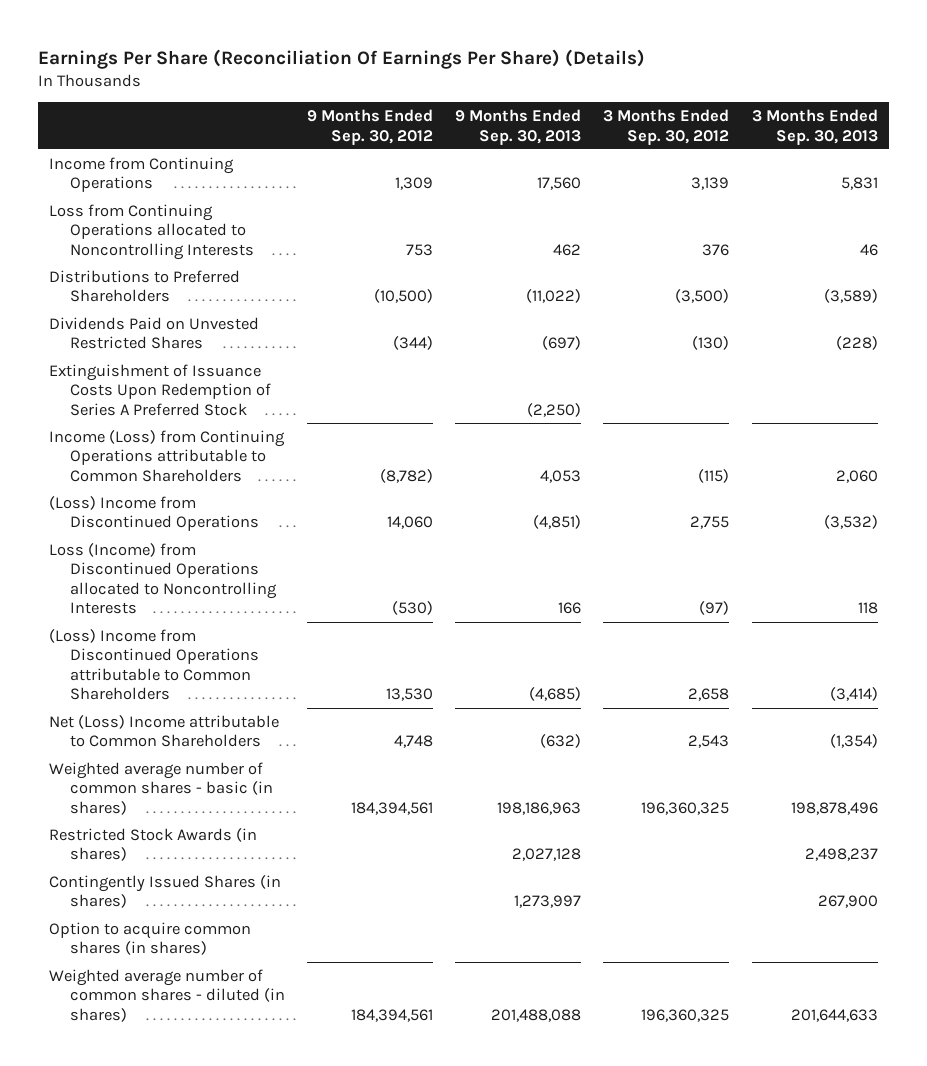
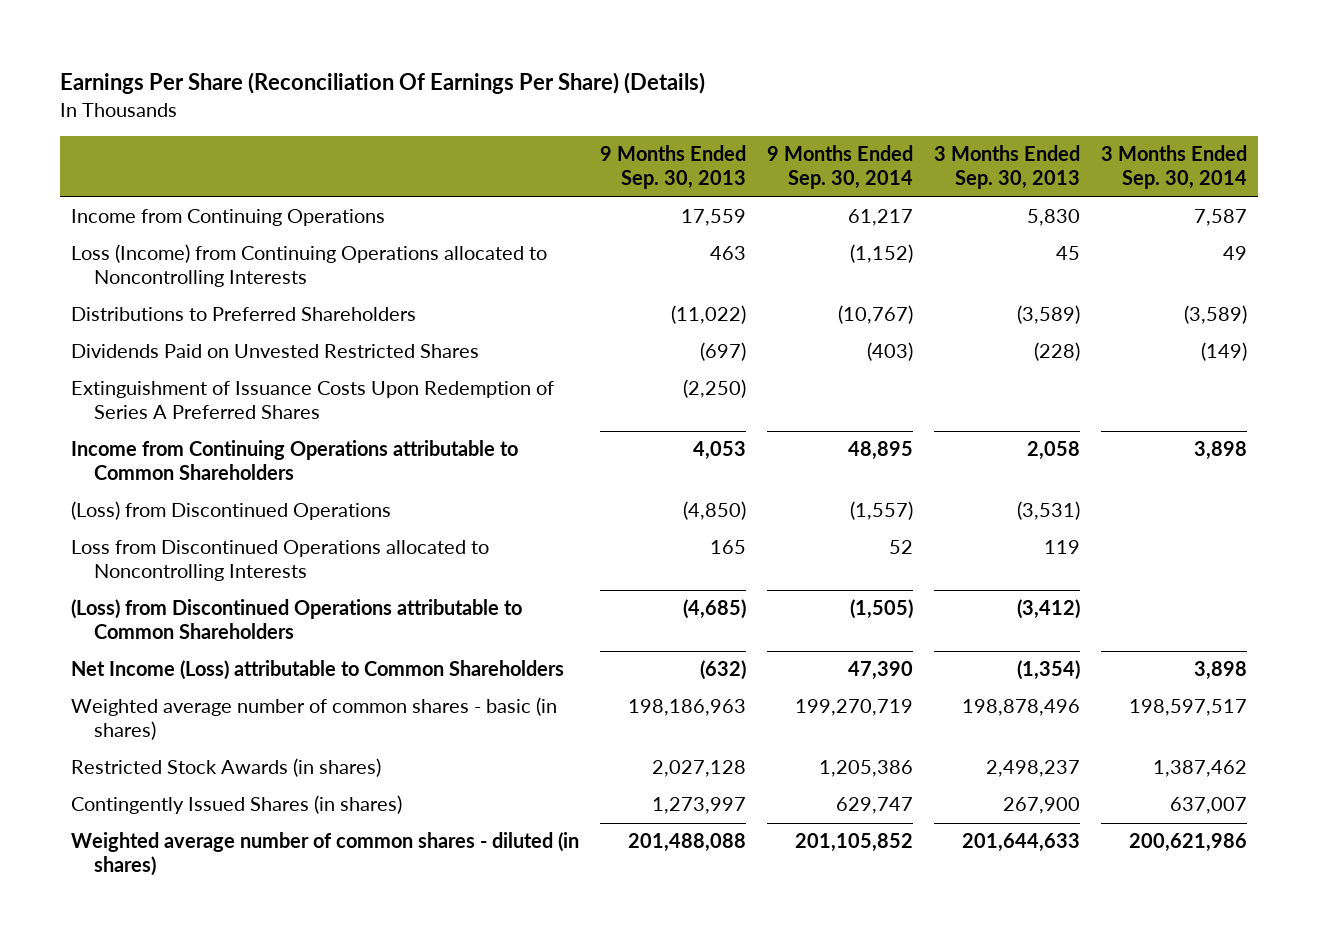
- | 9 Months Ended Sep. 30, 2012 | 9 Months Ended Sep. 30, 2013 | 3 Months Ended Sep. 30, 2012 | 3 Months Ended Sep. 30, 2013
+ | 9 Months Ended Sep. 30, 2013 | 9 Months Ended Sep. 30, 2014 | 3 Months Ended Sep. 30, 2013 | 3 Months Ended Sep. 30, 2014
- Income from Continuing Operations | 1,309 | 17,560 | 3,139 | 5,831
- Loss from Continuing Operations allocated to Noncontrolling Interests | 753 | 462 | 376 | 46
+ Income from Continuing Operations | 17,559 | 61,217 | 5,830 | 7,587
+ Loss (Income) from Continuing Operations allocated to Noncontrolling Interests | 463 | (1,152) | 45 | 49
- Extinguishment of Issuance Costs Upon Redemption of Series A Preferred Stock | | (2,250) | |
- Income (Loss) from Continuing Operations attributable to Common Shareholders | (8,782) | 4,053 | (115) | 2,060
- (Loss) Income from Discontinued Operations | 14,060 | (4,851) | 2,755 | (3,532)
- Loss (Income) from Discontinued Operations allocated to Noncontrolling Interests | (530) | 166 | (97) | 118
- (Loss) Income from Discontinued Operations attributable to Common Shareholders | 13,530 | (4,685) | 2,658 | (3,414)
- Net (Loss) Income attributable to Common Shareholders | 4,748 | (632) | 2,543 | (1,354)
+ Extinguishment of Issuance Costs Upon Redemption of Series A Preferred Shares | (2,250) | | |
+ Income from Continuing Operations attributable to Common Shareholders | 4,053 | 48,895 | 2,058 | 3,898
+ (Loss) from Discontinued Operations | (4,850) | (1,557) | (3,531) |
+ Loss from Discontinued Operations allocated to Noncontrolling Interests | 165 | 52 | 119 |
+ (Loss) from Discontinued Operations attributable to Common Shareholders | (4,685) | (1,505) | (3,412) |
+ Net Income (Loss) attributable to Common Shareholders | (632) | 47,390 | (1,354) | 3,898
- Option to acquire common shares (in shares)

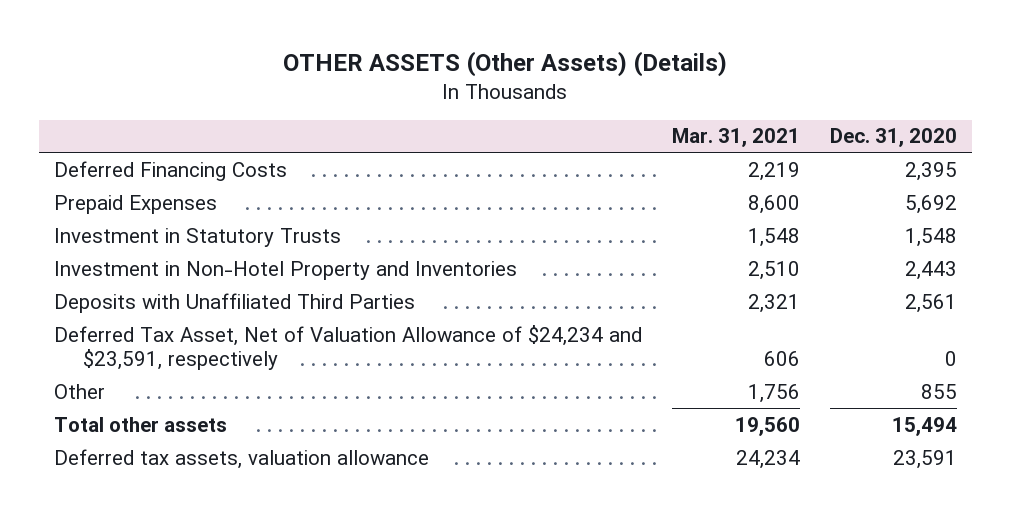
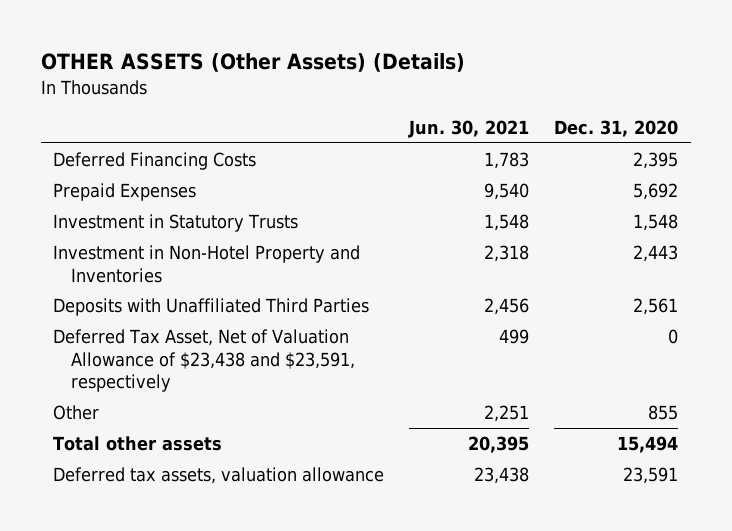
- | Mar. 31, 2021 | Dec. 31, 2020
+ | Jun. 30, 2021 | Dec. 31, 2020
- Deferred Tax Asset, Net of Valuation Allowance of $24,234 and $23,591, respectively | 606 | 0
+ Deferred Tax Asset, Net of Valuation Allowance of $23,438 and $23,591, respectively | 499 | 0

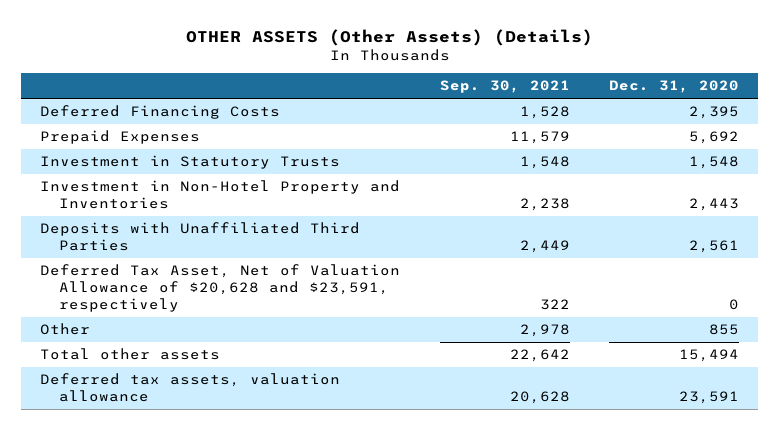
- | Jun. 30, 2021 | Dec. 31, 2020
+ | Sep. 30, 2021 | Dec. 31, 2020
- Deferred Tax Asset, Net of Valuation Allowance of $23,438 and $23,591, respectively | 499 | 0
+ Deferred Tax Asset, Net of Valuation Allowance of $20,628 and $23,591, respectively | 322 | 0

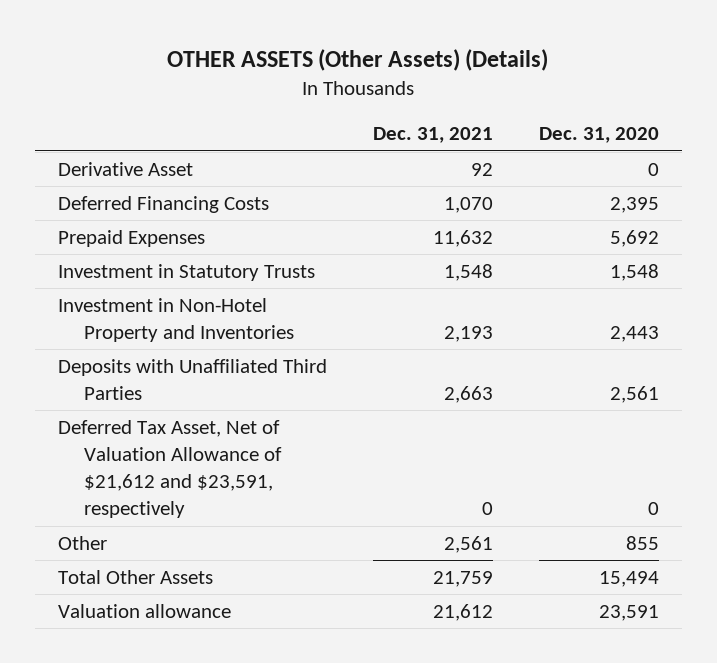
- | Sep. 30, 2021 | Dec. 31, 2020
+ | Dec. 31, 2021 | Dec. 31, 2020
+ Derivative Asset | 92 | 0
- Deferred Tax Asset, Net of Valuation Allowance of $20,628 and $23,591, respectively | 322 | 0
+ Deferred Tax Asset, Net of Valuation Allowance of $21,612 and $23,591, respectively | 0 | 0
- Total other assets | 22,642 | 15,494
- Deferred tax assets, valuation allowance | 20,628 | 23,591
+ Total Other Assets | 21,759 | 15,494
+ Valuation allowance | 21,612 | 23,591

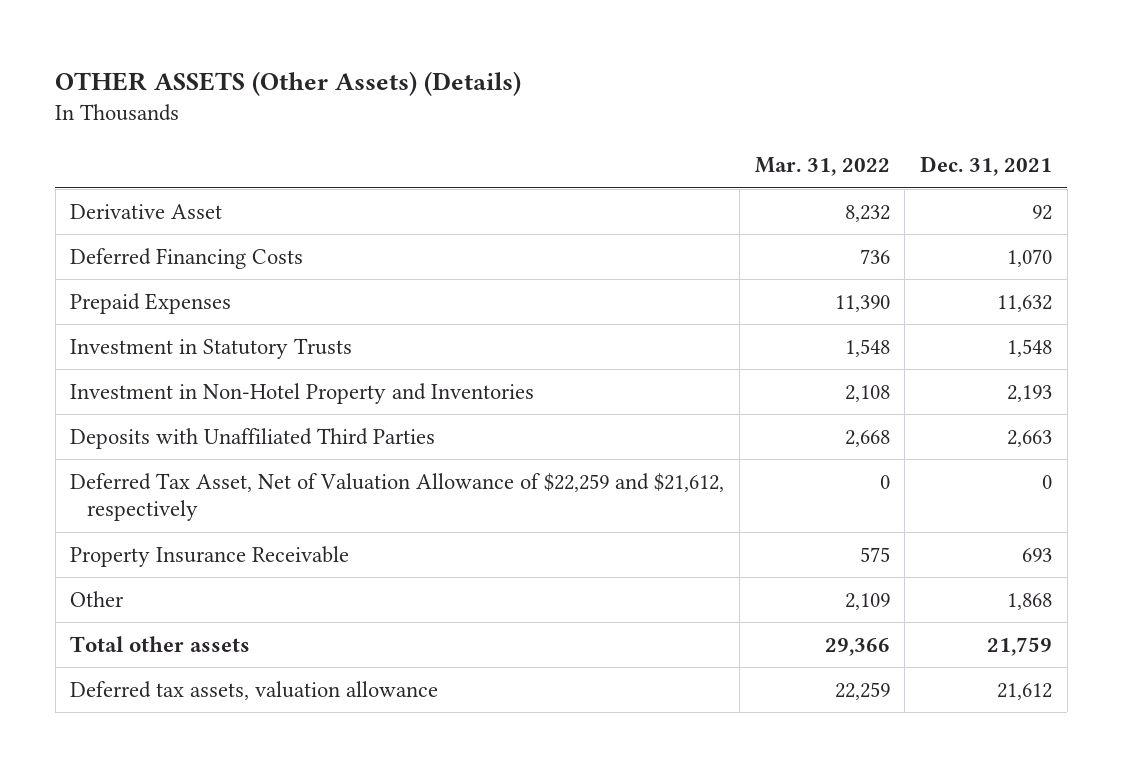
- | Dec. 31, 2021 | Dec. 31, 2020
+ | Mar. 31, 2022 | Dec. 31, 2021
- Deferred Tax Asset, Net of Valuation Allowance of $21,612 and $23,591, respectively | 0 | 0
- Other | 2,561 | 855
- Total Other Assets | 21,759 | 15,494
- Valuation allowance | 21,612 | 23,591
+ Deferred Tax Asset, Net of Valuation Allowance of $22,259 and $21,612, respectively | 0 | 0
+ Property Insurance Receivable | 575 | 693
+ Other | 2,109 | 1,868
+ Total other assets | 29,366 | 21,759
+ Deferred tax assets, valuation allowance | 22,259 | 21,612

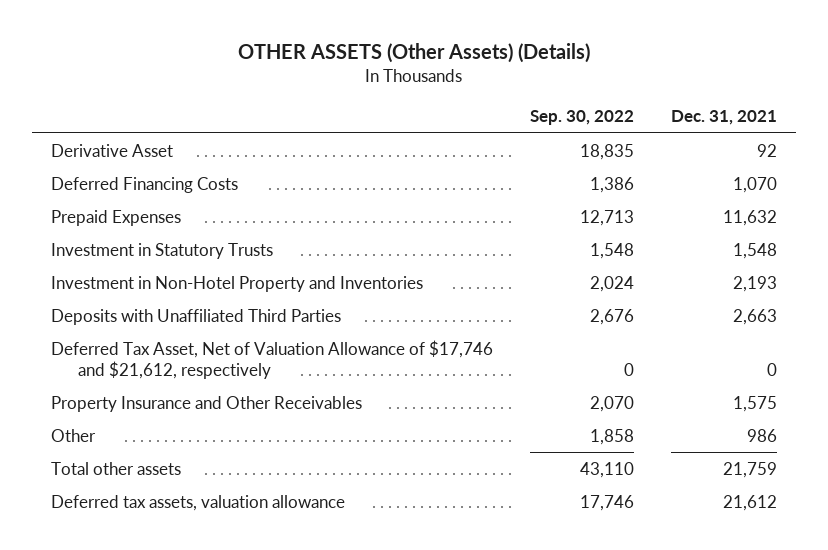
- | Mar. 31, 2022 | Dec. 31, 2021
+ | Sep. 30, 2022 | Dec. 31, 2021
- Deferred Tax Asset, Net of Valuation Allowance of $22,259 and $21,612, respectively | 0 | 0
- Property Insurance Receivable | 575 | 693
- Other | 2,109 | 1,868
+ Deferred Tax Asset, Net of Valuation Allowance of $17,746 and $21,612, respectively | 0 | 0
+ Property Insurance and Other Receivables | 2,070 | 1,575
+ Other | 1,858 | 986

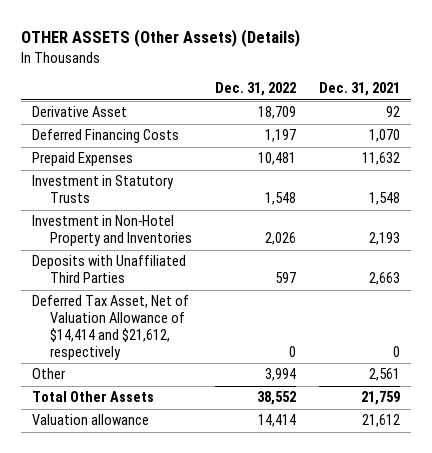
- | Sep. 30, 2022 | Dec. 31, 2021
+ | Dec. 31, 2022 | Dec. 31, 2021
- Deferred Tax Asset, Net of Valuation Allowance of $17,746 and $21,612, respectively | 0 | 0
- Property Insurance and Other Receivables | 2,070 | 1,575
- Other | 1,858 | 986
- Total other assets | 43,110 | 21,759
- Deferred tax assets, valuation allowance | 17,746 | 21,612
+ Deferred Tax Asset, Net of Valuation Allowance of $14,414 and $21,612, respectively | 0 | 0
+ Other | 3,994 | 2,561
+ Total Other Assets | 38,552 | 21,759
+ Valuation allowance | 14,414 | 21,612

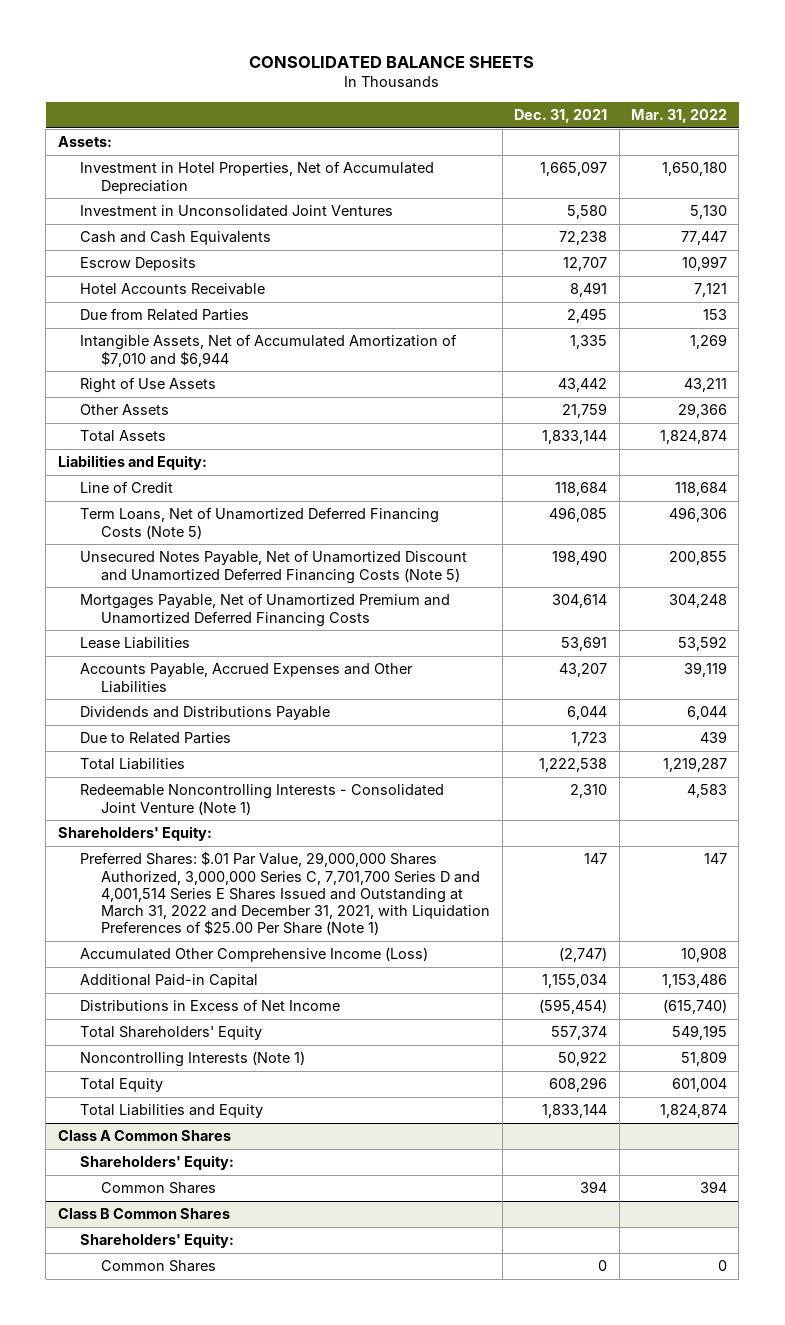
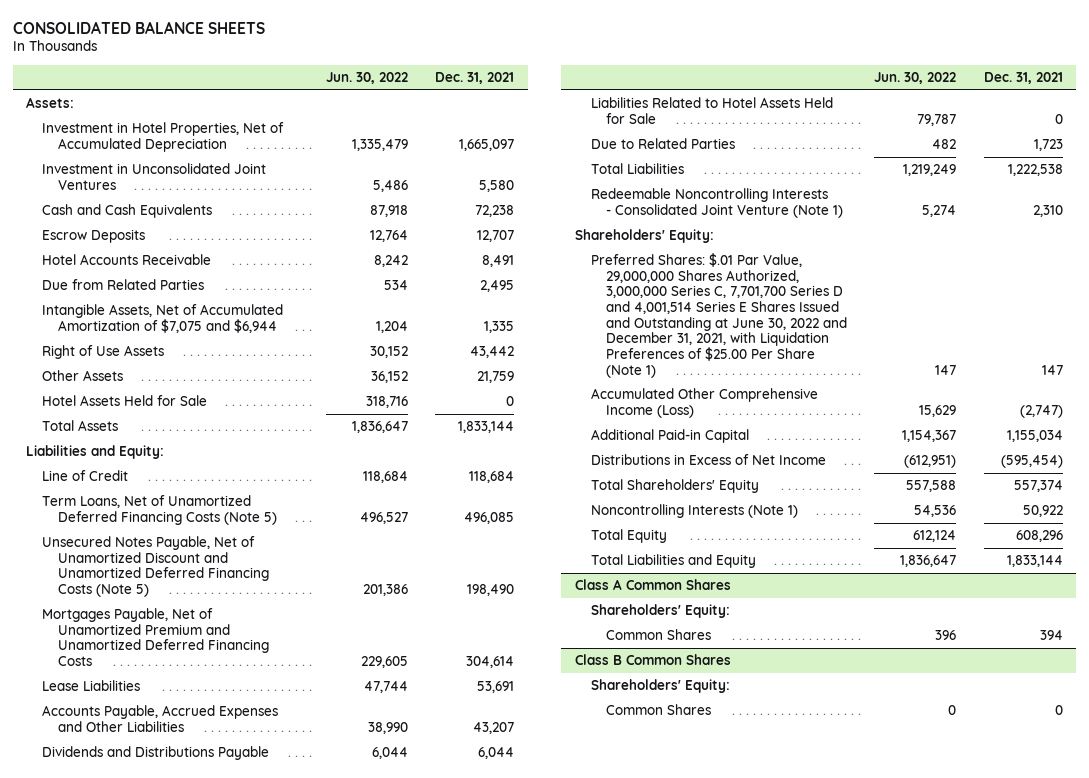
- | Dec. 31, 2021 | Mar. 31, 2022
+ | Jun. 30, 2022 | Dec. 31, 2021
- Intangible Assets, Net of Accumulated Amortization of $7,010 and $6,944 | 1,335 | 1,269
+ Intangible Assets, Net of Accumulated Amortization of $7,075 and $6,944 | 1,204 | 1,335
+ Hotel Assets Held for Sale | 318,716 | 0
+ Liabilities Related to Hotel Assets Held for Sale | 79,787 | 0
- Preferred Shares: $.01 Par Value, 29,000,000 Shares Authorized, 3,000,000 Series C, 7,701,700 Series D and 4,001,514 Series E Shares Issued and Outstanding at March 31, 2022 and December 31, 2021, with Liquidation Preferences of $25.00 Per Share (Note 1) | 147 | 147
+ Preferred Shares: $.01 Par Value, 29,000,000 Shares Authorized, 3,000,000 Series C, 7,701,700 Series D and 4,001,514 Series E Shares Issued and Outstanding at June 30, 2022 and December 31, 2021, with Liquidation Preferences of $25.00 Per Share (Note 1) | 147 | 147

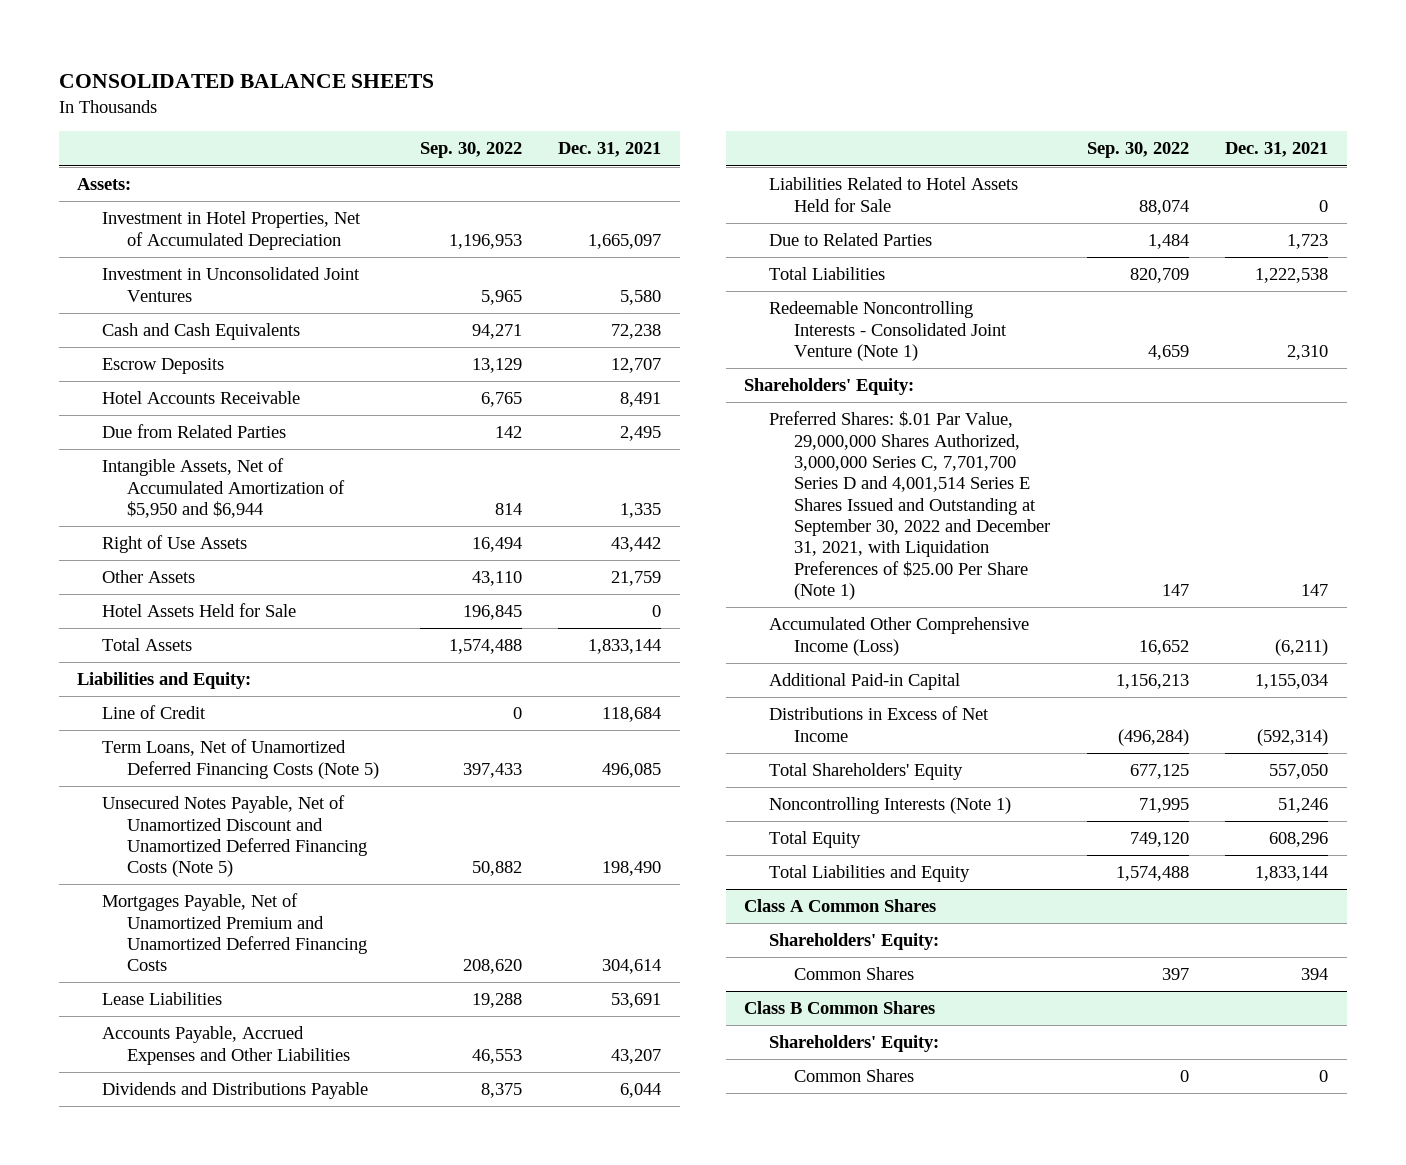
- | Jun. 30, 2022 | Dec. 31, 2021
+ | Sep. 30, 2022 | Dec. 31, 2021
- Intangible Assets, Net of Accumulated Amortization of $7,075 and $6,944 | 1,204 | 1,335
+ Intangible Assets, Net of Accumulated Amortization of $5,950 and $6,944 | 814 | 1,335
- Preferred Shares: $.01 Par Value, 29,000,000 Shares Authorized, 3,000,000 Series C, 7,701,700 Series D and 4,001,514 Series E Shares Issued and Outstanding at June 30, 2022 and December 31, 2021, with Liquidation Preferences of $25.00 Per Share (Note 1) | 147 | 147
- Accumulated Other Comprehensive Income (Loss) | 15,629 | (2,747)
+ Preferred Shares: $.01 Par Value, 29,000,000 Shares Authorized, 3,000,000 Series C, 7,701,700 Series D and 4,001,514 Series E Shares Issued and Outstanding at September 30, 2022 and December 31, 2021, with Liquidation Preferences of $25.00 Per Share (Note 1) | 147 | 147
+ Accumulated Other Comprehensive Income (Loss) | 16,652 | (6,211)
- Distributions in Excess of Net Income | (612,951) | (595,454)
- Total Shareholders' Equity | 557,588 | 557,374
- Noncontrolling Interests (Note 1) | 54,536 | 50,922
+ Distributions in Excess of Net Income | (496,284) | (592,314)
+ Total Shareholders' Equity | 677,125 | 557,050
+ Noncontrolling Interests (Note 1) | 71,995 | 51,246

